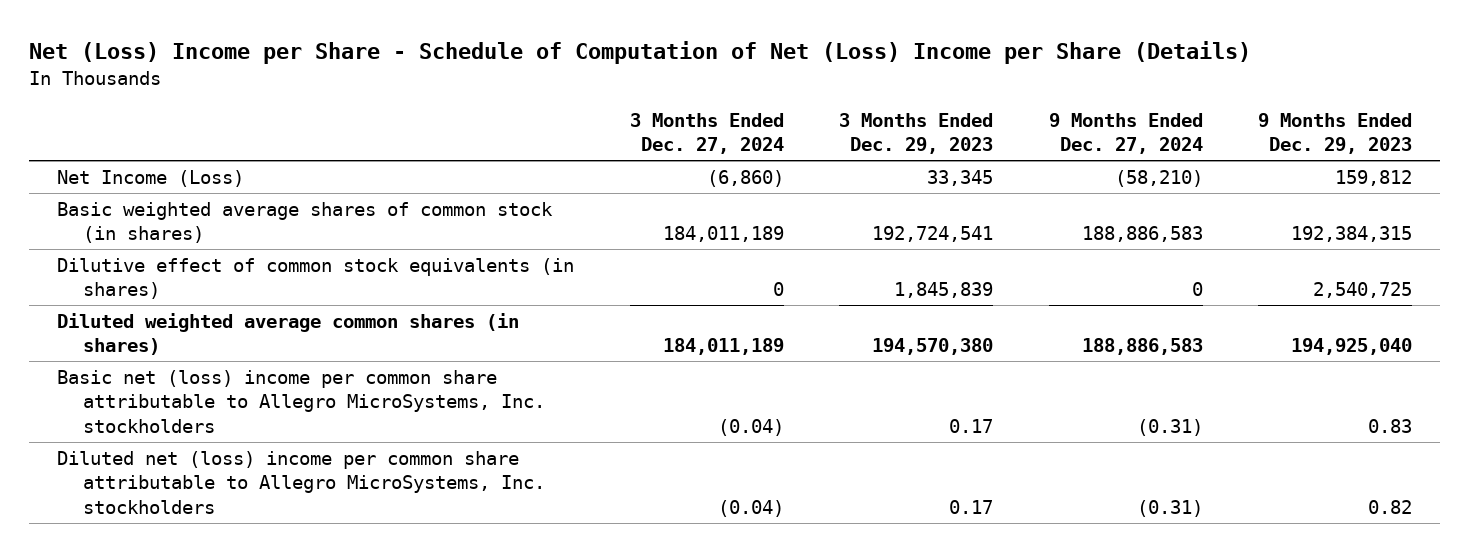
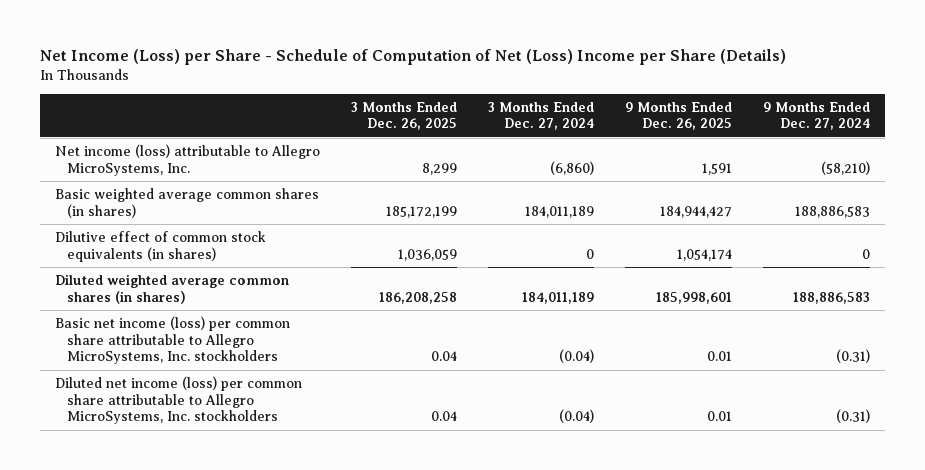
- Net (Loss) Income per Share - Schedule of Computation of Net (Loss) Income per Share (Details)
+ Net Income (Loss) per Share - Schedule of Computation of Net (Loss) Income per Share (Details)
- | 3 Months Ended Dec. 27, 2024 | 3 Months Ended Dec. 29, 2023 | 9 Months Ended Dec. 27, 2024 | 9 Months Ended Dec. 29, 2023
+ | 3 Months Ended Dec. 26, 2025 | 3 Months Ended Dec. 27, 2024 | 9 Months Ended Dec. 26, 2025 | 9 Months Ended Dec. 27, 2024
- Net Income (Loss) | (6,860) | 33,345 | (58,210) | 159,812
- Basic weighted average shares of common stock (in shares) | 184,011,189 | 192,724,541 | 188,886,583 | 192,384,315
+ Net income (loss) attributable to Allegro MicroSystems, Inc. | 8,299 | (6,860) | 1,591 | (58,210)
+ Basic weighted average common shares (in shares) | 185,172,199 | 184,011,189 | 184,944,427 | 188,886,583
- Basic net (loss) income per common share attributable to Allegro MicroSystems, Inc. stockholders | (0.04) | 0.17 | (0.31) | 0.83
- Diluted net (loss) income per common share attributable to Allegro MicroSystems, Inc. stockholders | (0.04) | 0.17 | (0.31) | 0.82
+ Basic net income (loss) per common share attributable to Allegro MicroSystems, Inc. stockholders | 0.04 | (0.04) | 0.01 | (0.31)
+ Diluted net income (loss) per common share attributable to Allegro MicroSystems, Inc. stockholders | 0.04 | (0.04) | 0.01 | (0.31)

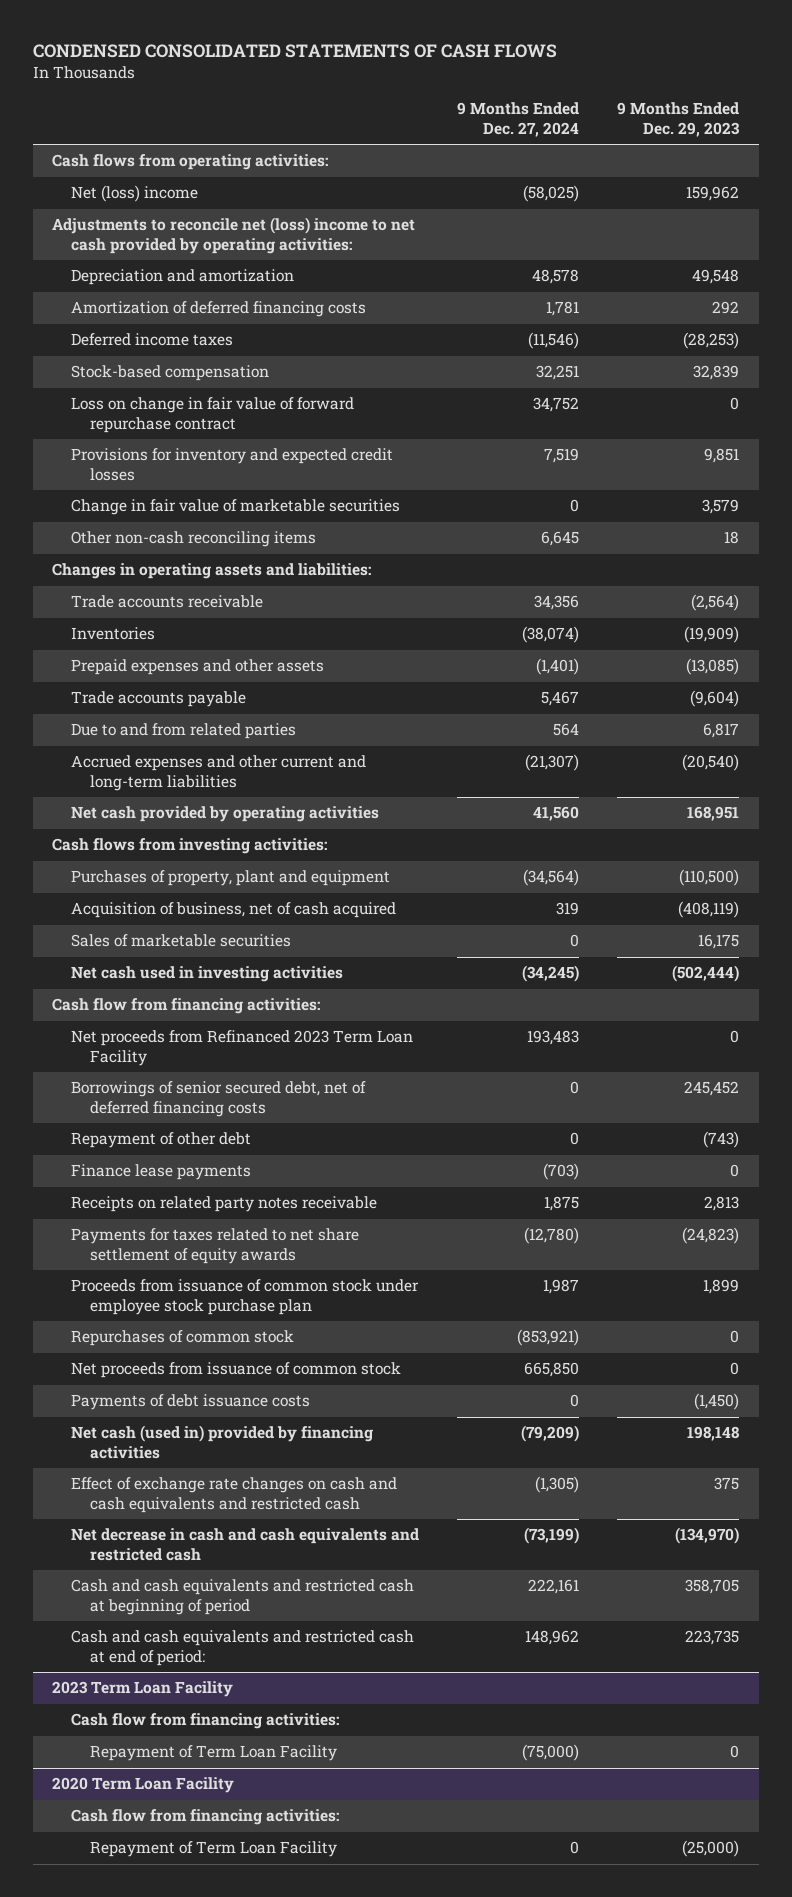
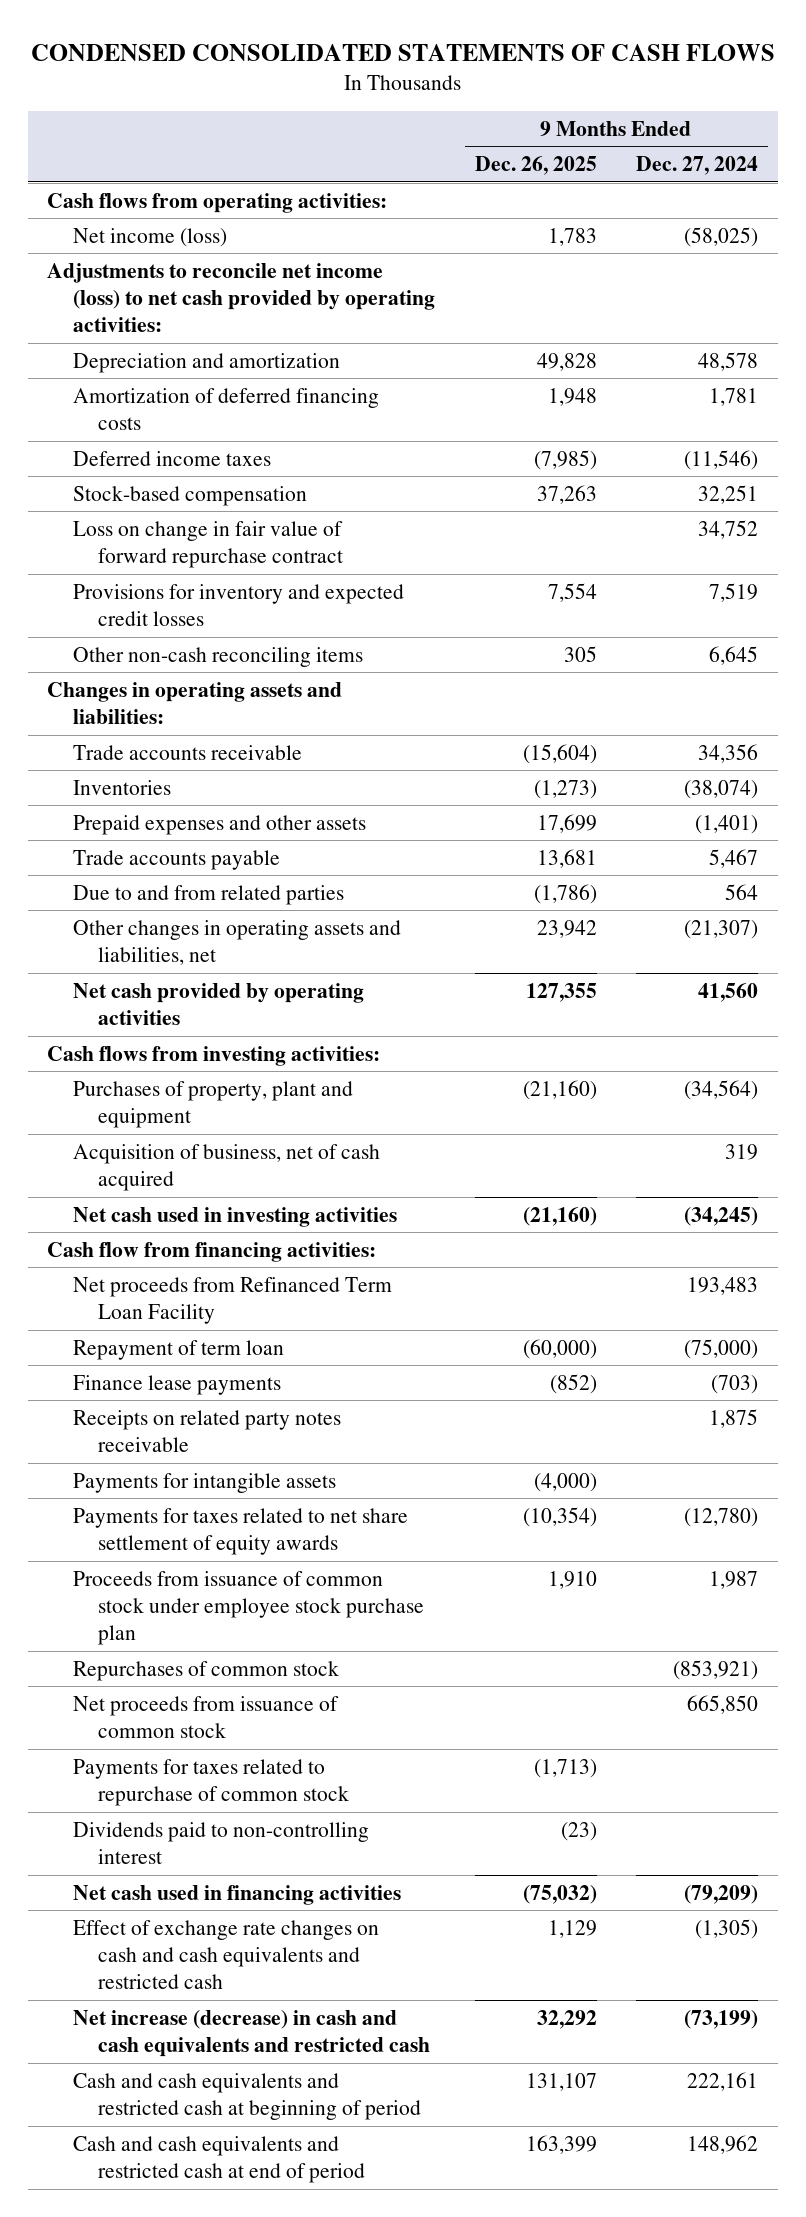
- | 9 Months Ended Dec. 27, 2024 | 9 Months Ended Dec. 29, 2023
+ | 9 Months Ended Dec. 26, 2025 | 9 Months Ended Dec. 27, 2024
- Net (loss) income | (58,025) | 159,962
- Adjustments to reconcile net (loss) income to net cash provided by operating activities:
+ Net income (loss) | 1,783 | (58,025)
+ Adjustments to reconcile net income (loss) to net cash provided by operating activities:
- Change in fair value of marketable securities | 0 | 3,579
- Accrued expenses and other current and long-term liabilities | (21,307) | (20,540)
+ Other changes in operating assets and liabilities, net | 23,942 | (21,307)
- Sales of marketable securities | 0 | 16,175
- Net proceeds from Refinanced 2023 Term Loan Facility | 193,483 | 0
- Borrowings of senior secured debt, net of deferred financing costs | 0 | 245,452
- Repayment of other debt | 0 | (743)
+ Net proceeds from Refinanced Term Loan Facility | | 193,483
+ Repayment of term loan | (60,000) | (75,000)
+ Payments for intangible assets | (4,000) |
- Payments of debt issuance costs | 0 | (1,450)
- Net cash (used in) provided by financing activities | (79,209) | 198,148
+ Payments for taxes related to repurchase of common stock | (1,713) |
+ Dividends paid to non-controlling interest | (23) |
+ Net cash used in financing activities | (75,032) | (79,209)
- Net decrease in cash and cash equivalents and restricted cash | (73,199) | (134,970)
+ Net increase (decrease) in cash and cash equivalents and restricted cash | 32,292 | (73,199)
- Cash and cash equivalents and restricted cash at end of period: | 148,962 | 223,735
- 2023 Term Loan Facility
- Cash flow from financing activities:
- Repayment of Term Loan Facility | (75,000) | 0
- 2020 Term Loan Facility
- Cash flow from financing activities:
- Repayment of Term Loan Facility | 0 | (25,000)
+ Cash and cash equivalents and restricted cash at end of period | 163,399 | 148,962

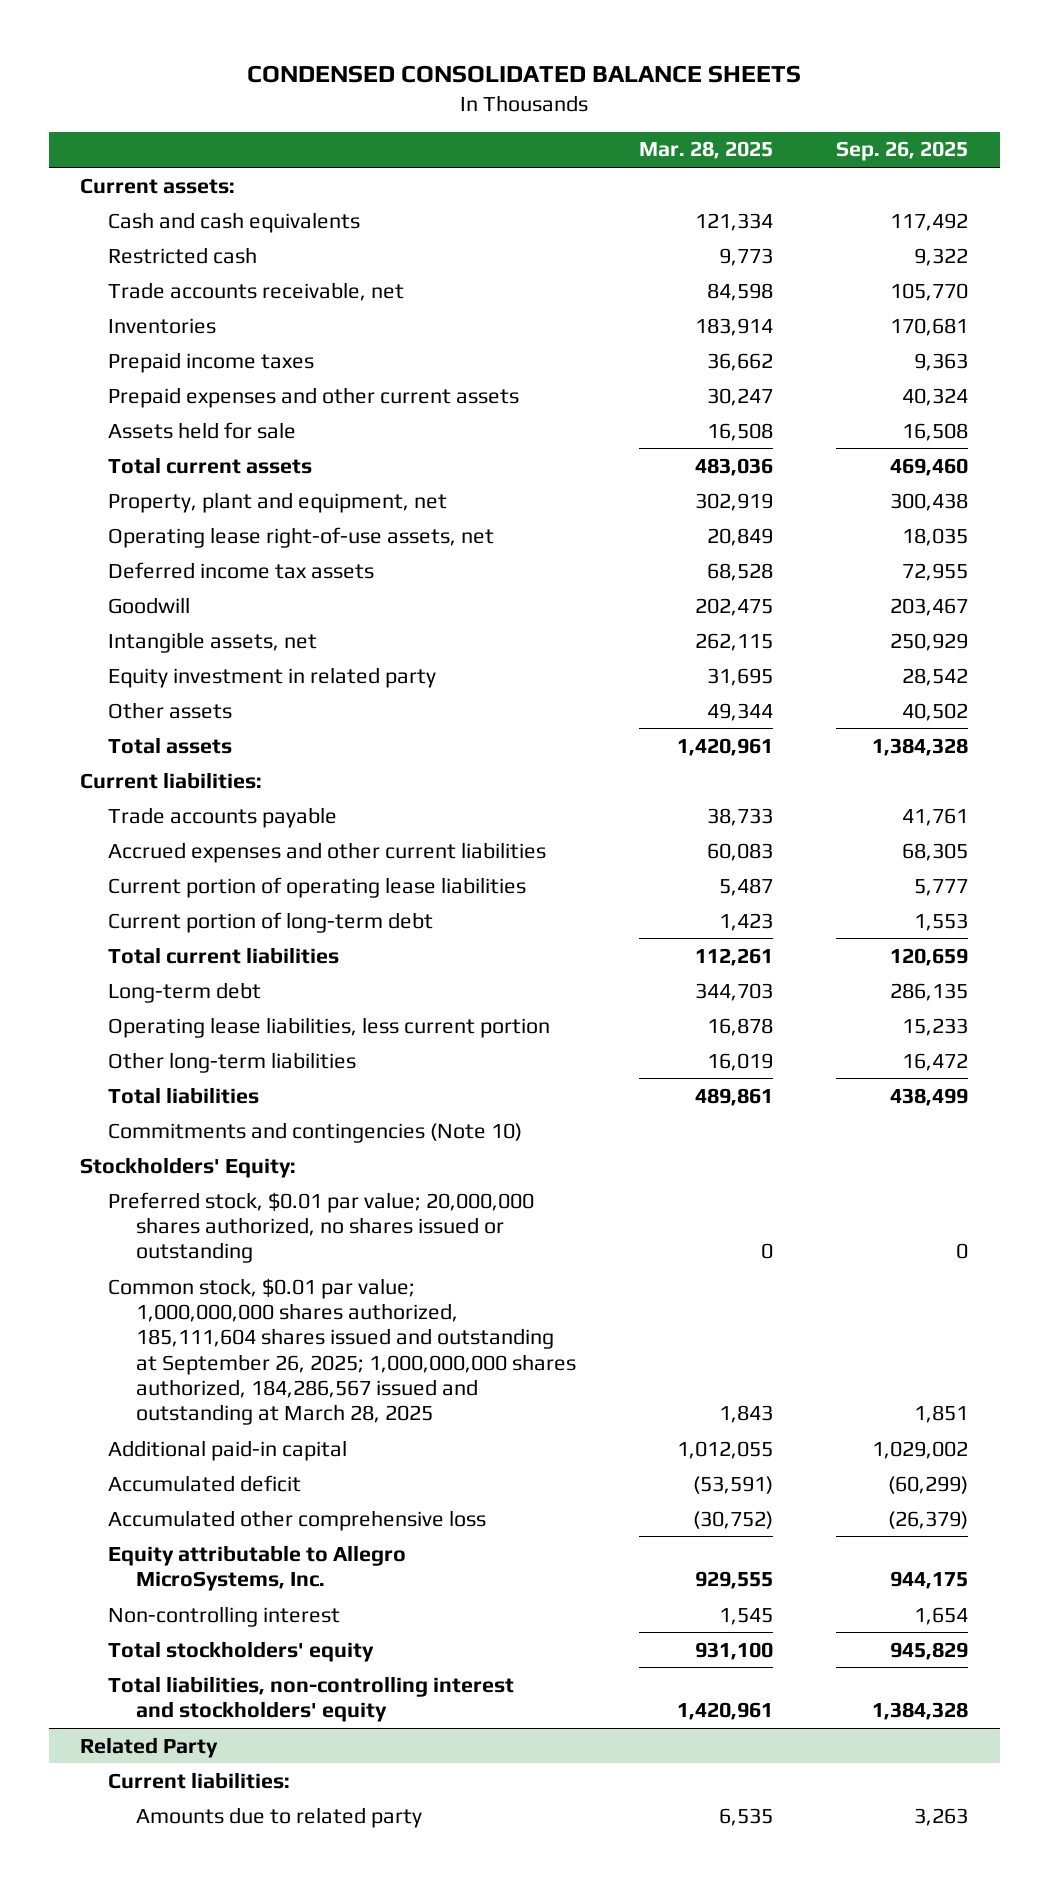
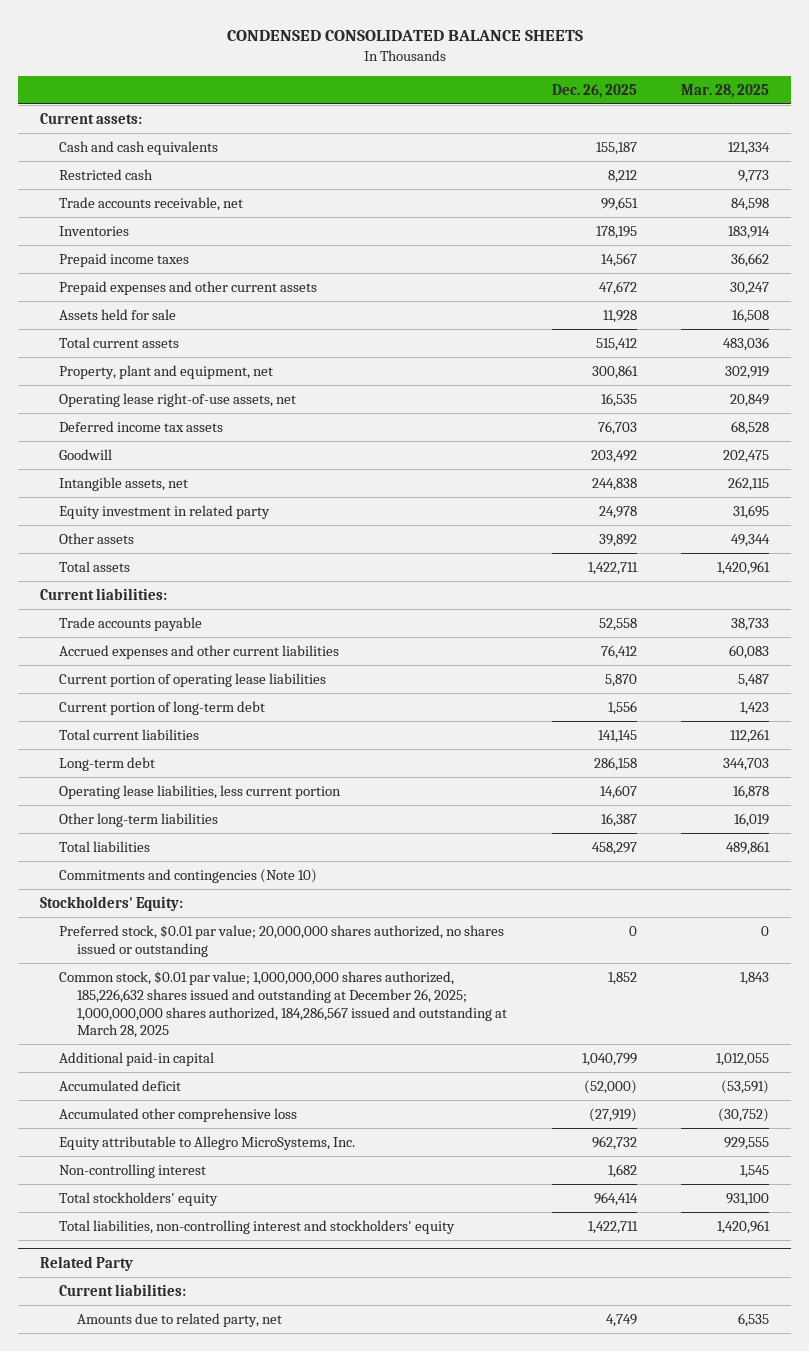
- | Mar. 28, 2025 | Sep. 26, 2025
+ | Dec. 26, 2025 | Mar. 28, 2025
- Common stock, $0.01 par value; 1,000,000,000 shares authorized, 185,111,604 shares issued and outstanding at September 26, 2025; 1,000,000,000 shares authorized, 184,286,567 issued and outstanding at March 28, 2025 | 1,843 | 1,851
+ Common stock, $0.01 par value; 1,000,000,000 shares authorized, 185,226,632 shares issued and outstanding at December 26, 2025; 1,000,000,000 shares authorized, 184,286,567 issued and outstanding at March 28, 2025 | 1,852 | 1,843
@ Related Party
- Amounts due to related party | 6,535 | 3,263
+ Amounts due to related party, net | 4,749 | 6,535

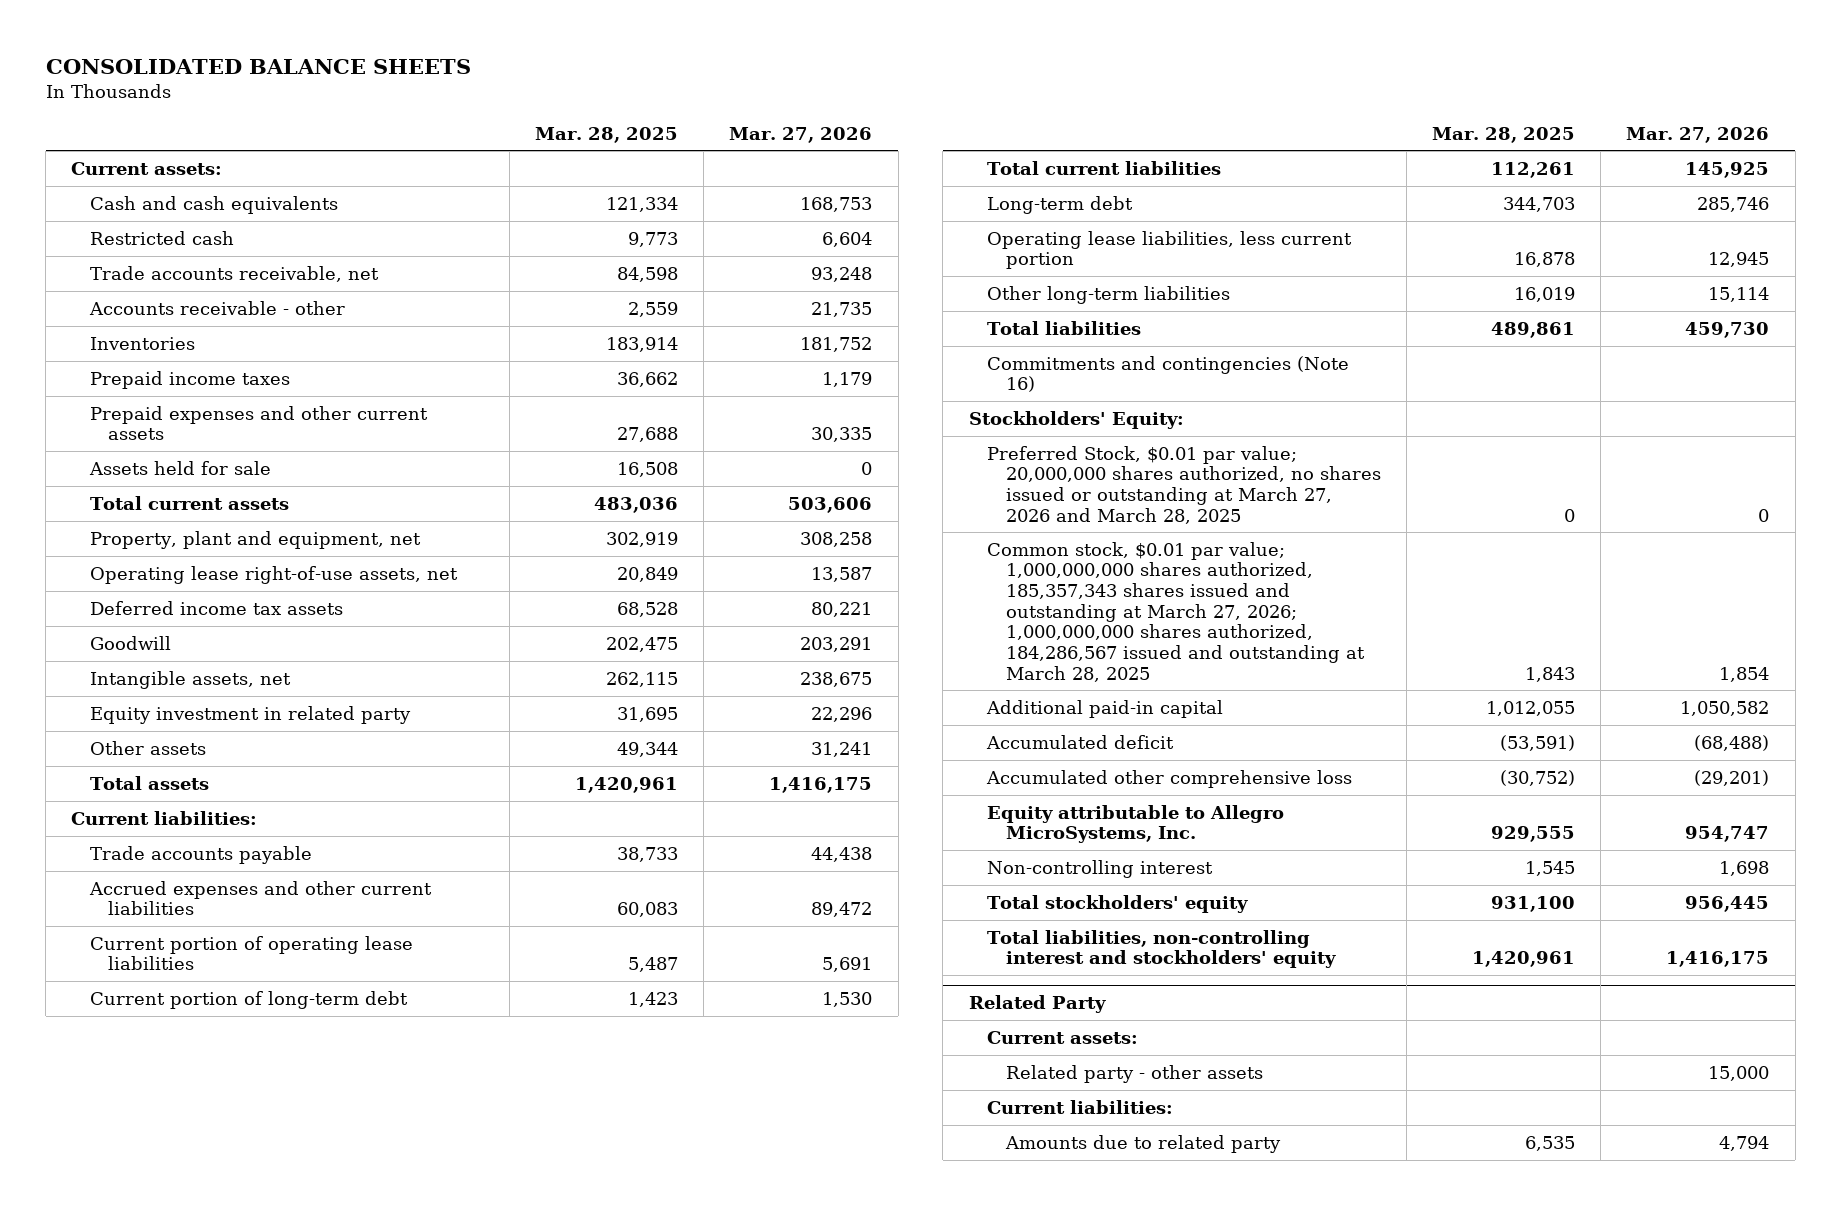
- CONDENSED CONSOLIDATED BALANCE SHEETS
+ CONSOLIDATED BALANCE SHEETS
- | Dec. 26, 2025 | Mar. 28, 2025
+ | Mar. 28, 2025 | Mar. 27, 2026
+ Accounts receivable - other | 2,559 | 21,735
- Prepaid expenses and other current assets | 47,672 | 30,247
+ Prepaid expenses and other current assets | 27,688 | 30,335
- Commitments and contingencies (Note 10)
+ Commitments and contingencies (Note 16)
- Preferred stock, $0.01 par value; 20,000,000 shares authorized, no shares issued or outstanding | 0 | 0
- Common stock, $0.01 par value; 1,000,000,000 shares authorized, 185,226,632 shares issued and outstanding at December 26, 2025; 1,000,000,000 shares authorized, 184,286,567 issued and outstanding at March 28, 2025 | 1,852 | 1,843
+ Preferred Stock, $0.01 par value; 20,000,000 shares authorized, no shares issued or outstanding at March 27, 2026 and March 28, 2025 | 0 | 0
+ Common stock, $0.01 par value; 1,000,000,000 shares authorized, 185,357,343 shares issued and outstanding at March 27, 2026; 1,000,000,000 shares authorized, 184,286,567 issued and outstanding at March 28, 2025 | 1,843 | 1,854
@ Related Party
+ Current assets:
+ Related party - other assets | | 15,000
- Amounts due to related party, net | 4,749 | 6,535
+ Amounts due to related party | 6,535 | 4,794

